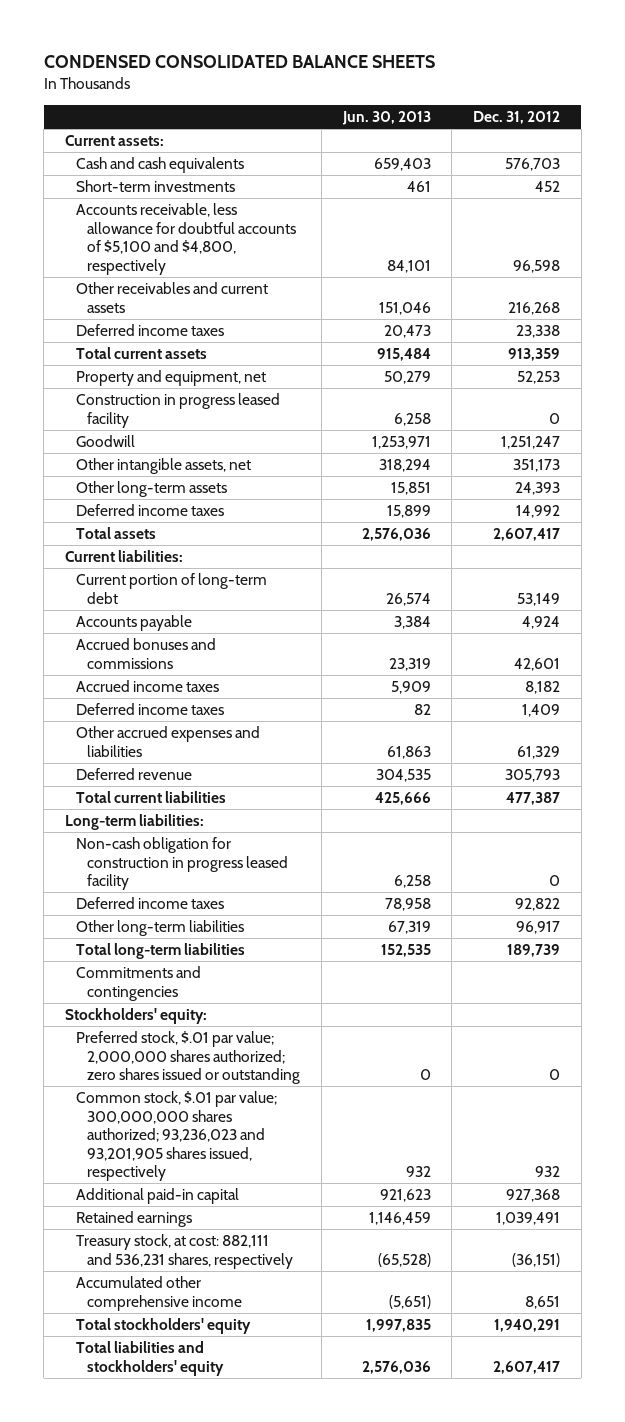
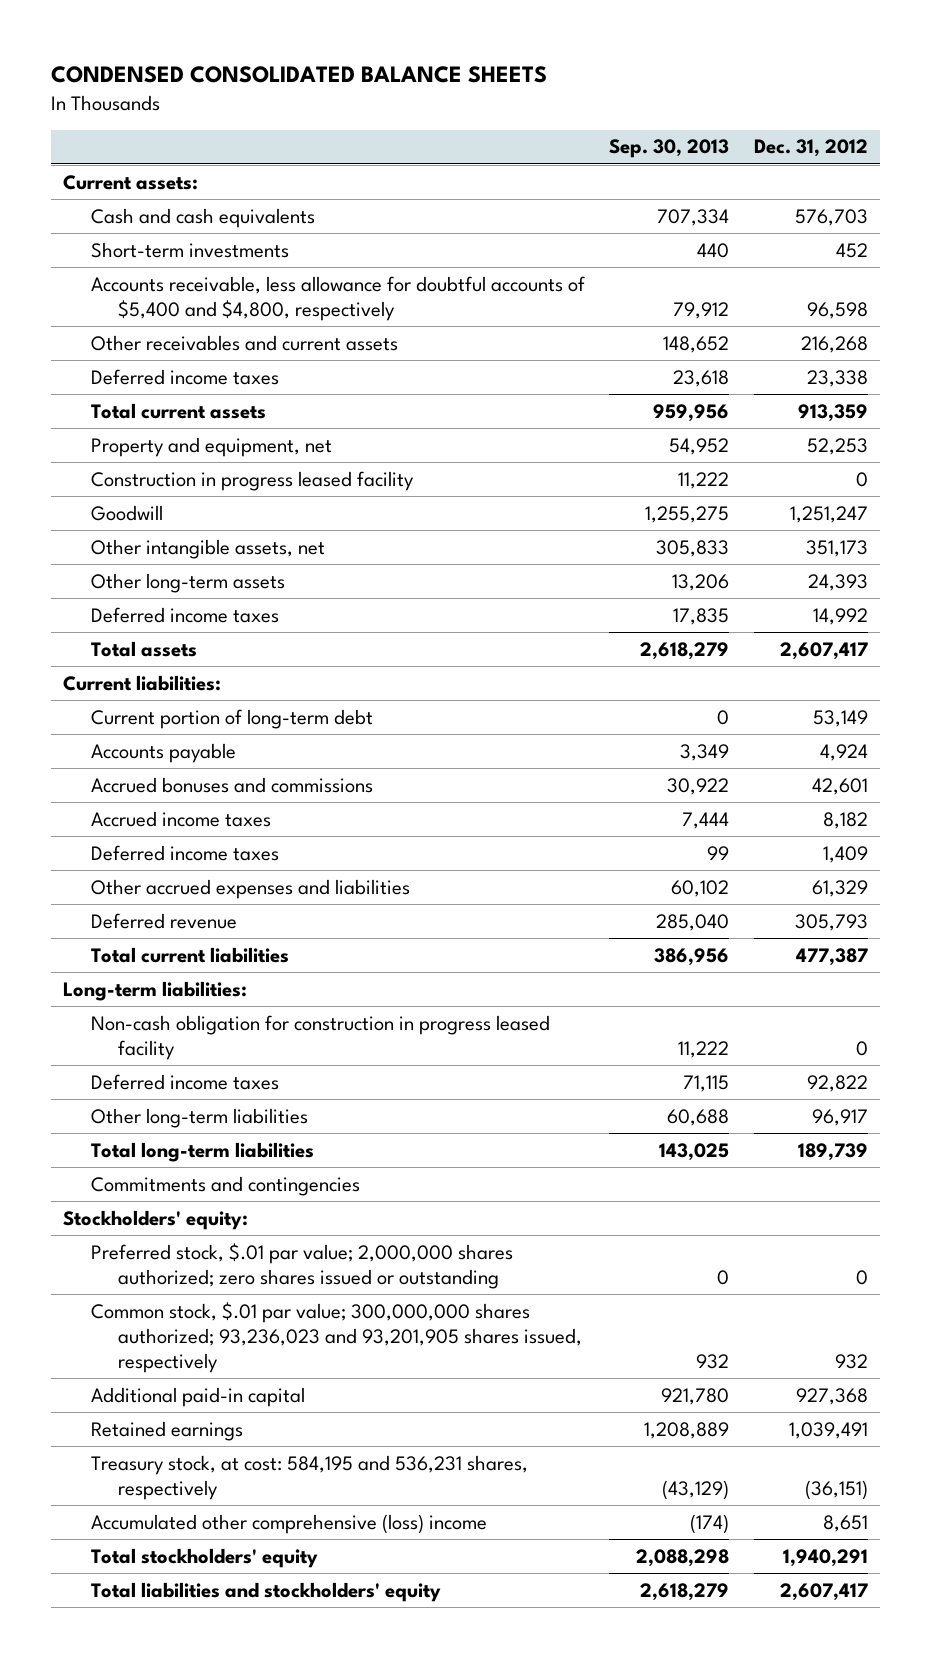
- | Jun. 30, 2013 | Dec. 31, 2012
+ | Sep. 30, 2013 | Dec. 31, 2012
- Accounts receivable, less allowance for doubtful accounts of $5,100 and $4,800, respectively | 84,101 | 96,598
+ Accounts receivable, less allowance for doubtful accounts of $5,400 and $4,800, respectively | 79,912 | 96,598
- Treasury stock, at cost: 882,111 and 536,231 shares, respectively | (65,528) | (36,151)
- Accumulated other comprehensive income | (5,651) | 8,651
+ Treasury stock, at cost: 584,195 and 536,231 shares, respectively | (43,129) | (36,151)
+ Accumulated other comprehensive (loss) income | (174) | 8,651

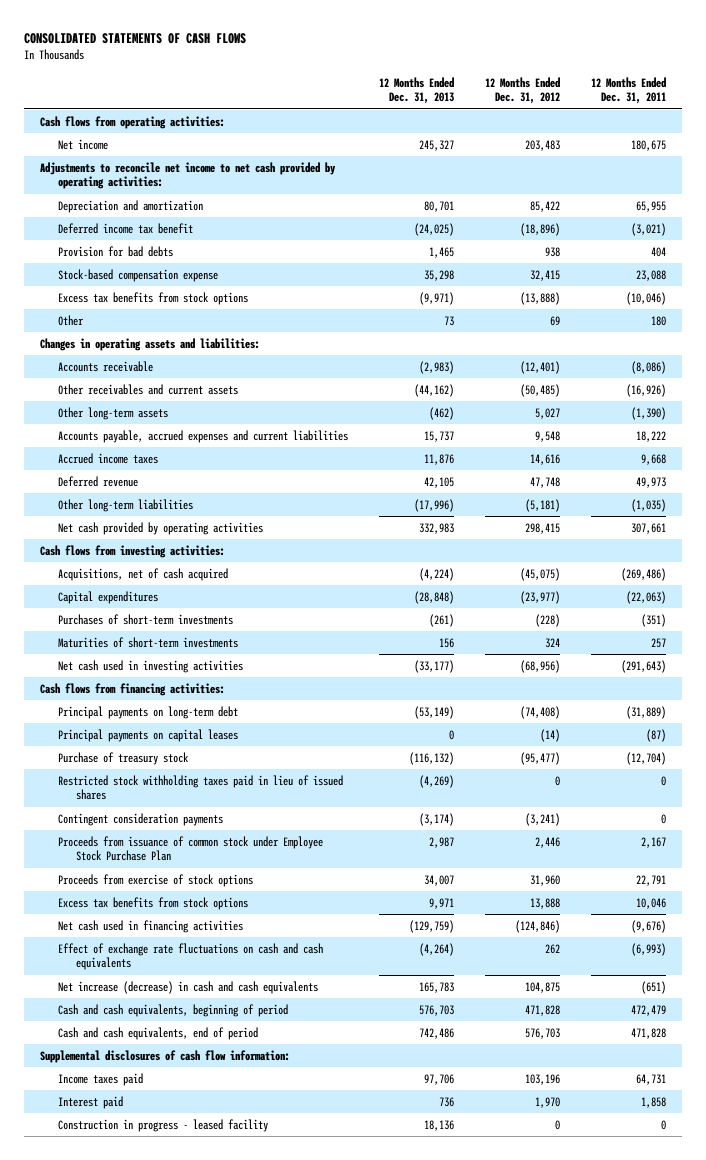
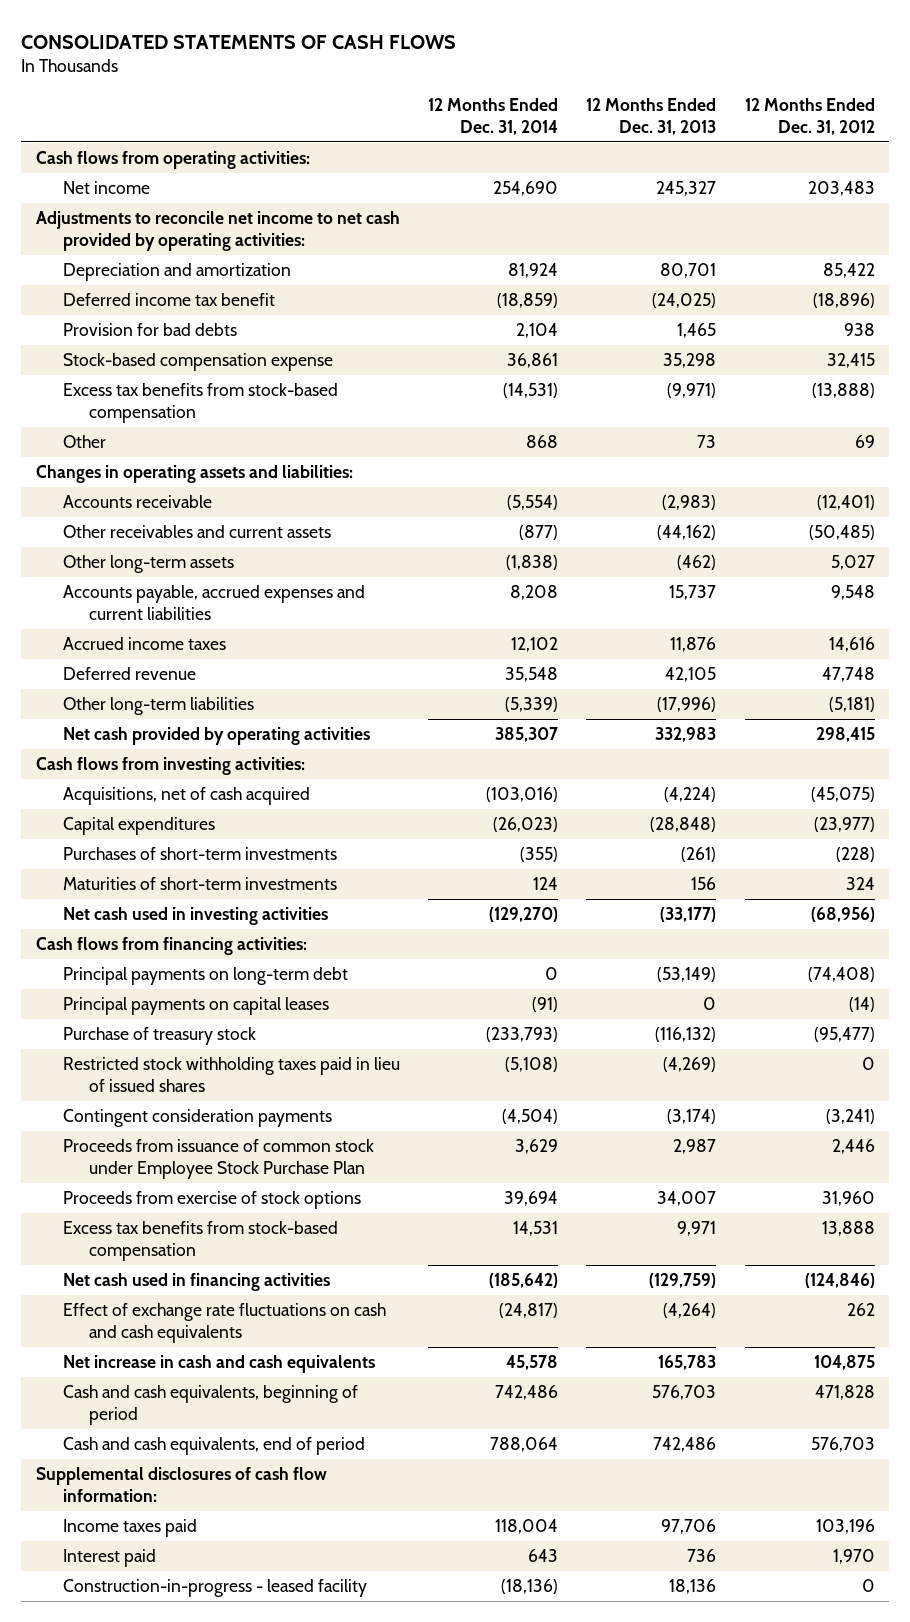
- | 12 Months Ended Dec. 31, 2013 | 12 Months Ended Dec. 31, 2012 | 12 Months Ended Dec. 31, 2011
+ | 12 Months Ended Dec. 31, 2014 | 12 Months Ended Dec. 31, 2013 | 12 Months Ended Dec. 31, 2012
- Excess tax benefits from stock options | (9,971) | (13,888) | (10,046)
+ Excess tax benefits from stock-based compensation | (14,531) | (9,971) | (13,888)
- Excess tax benefits from stock options | 9,971 | 13,888 | 10,046
+ Excess tax benefits from stock-based compensation | 14,531 | 9,971 | 13,888
- Net increase (decrease) in cash and cash equivalents | 165,783 | 104,875 | (651)
+ Net increase in cash and cash equivalents | 45,578 | 165,783 | 104,875
- Construction in progress - leased facility | 18,136 | 0 | 0
+ Construction-in-progress - leased facility | (18,136) | 18,136 | 0

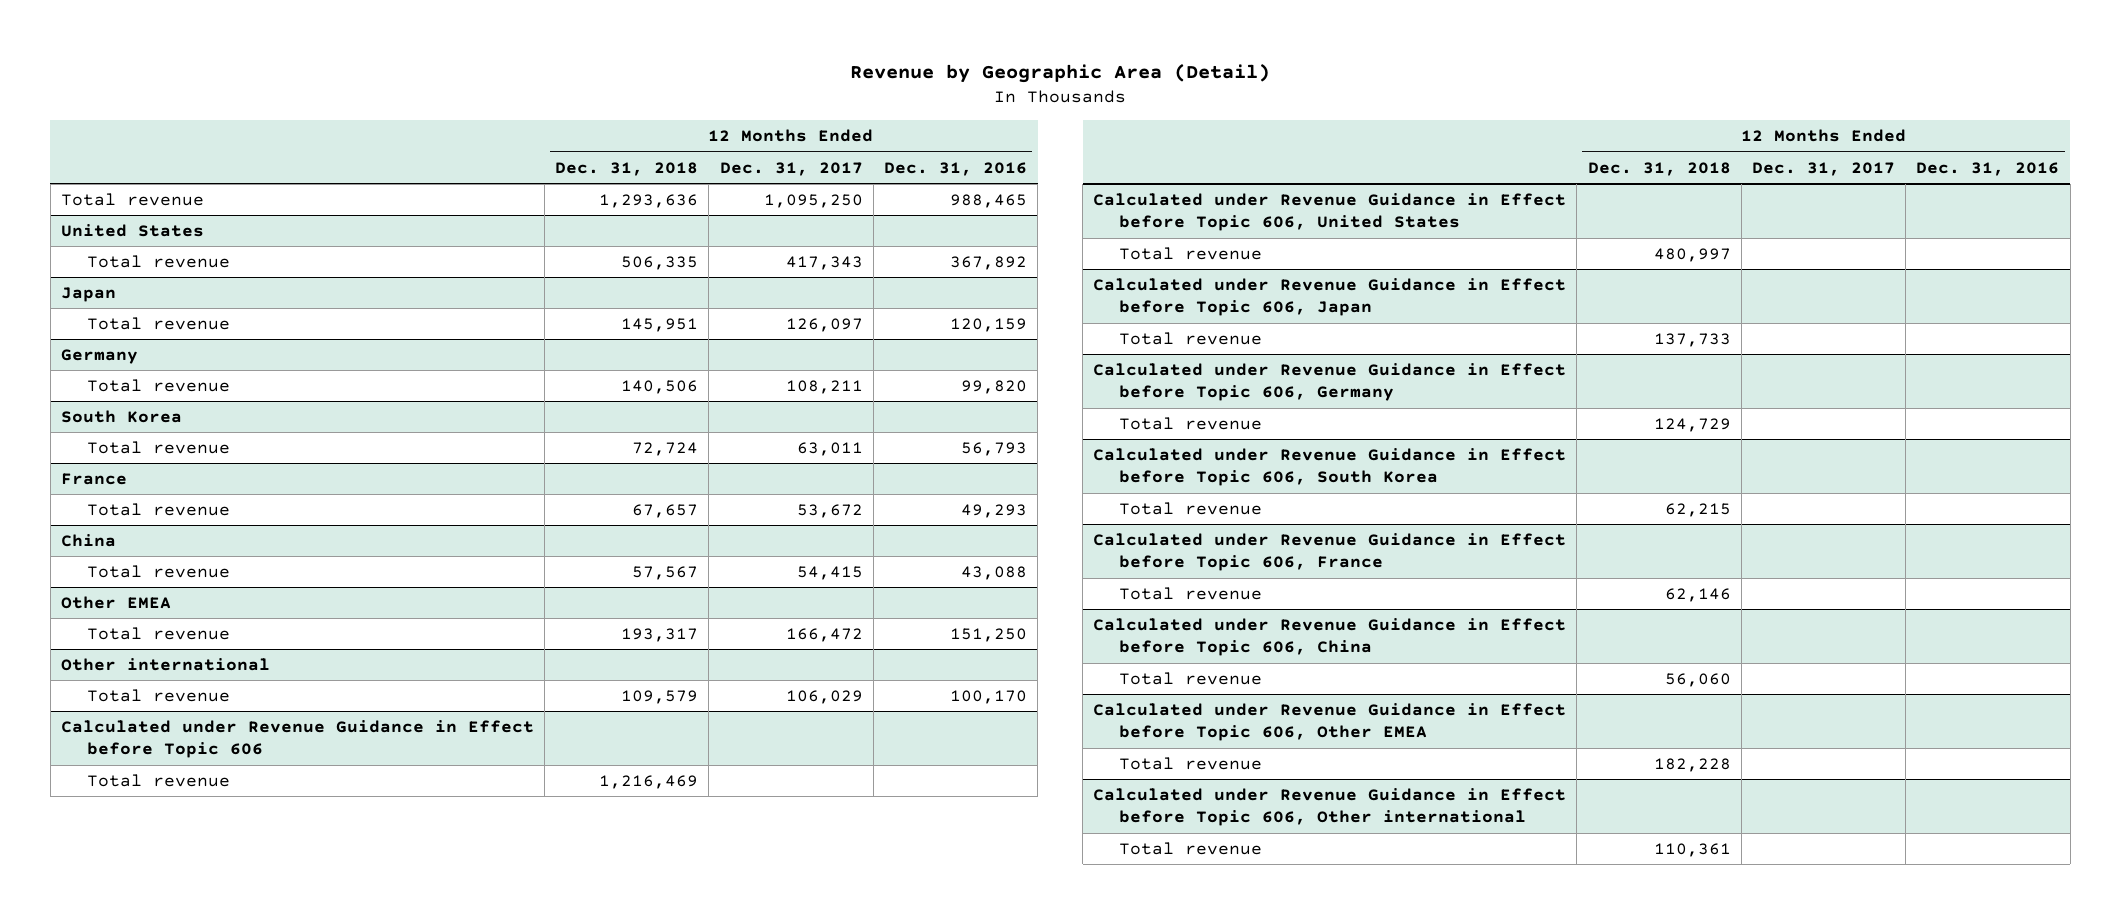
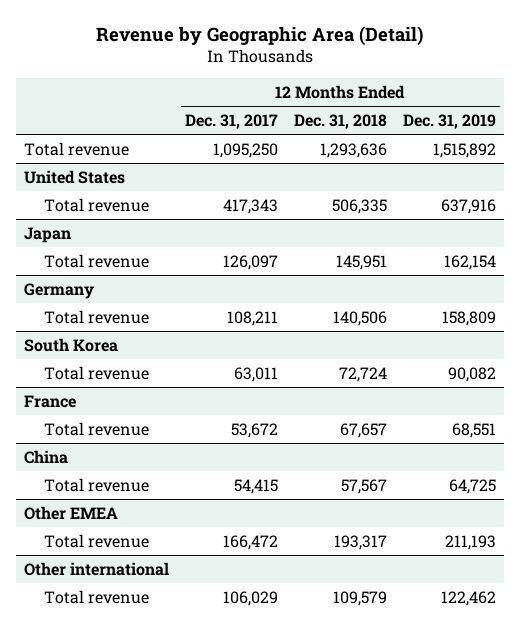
- | 12 Months Ended Dec. 31, 2018 | 12 Months Ended Dec. 31, 2017 | 12 Months Ended Dec. 31, 2016
+ | 12 Months Ended Dec. 31, 2017 | 12 Months Ended Dec. 31, 2018 | 12 Months Ended Dec. 31, 2019
- Calculated under Revenue Guidance in Effect before Topic 606
- Total revenue | 1,216,469 | |
- Calculated under Revenue Guidance in Effect before Topic 606, United States
- Total revenue | 480,997 | |
- Calculated under Revenue Guidance in Effect before Topic 606, Japan
- Total revenue | 137,733 | |
- Calculated under Revenue Guidance in Effect before Topic 606, Germany
- Total revenue | 124,729 | |
- Calculated under Revenue Guidance in Effect before Topic 606, South Korea
- Total revenue | 62,215 | |
- Calculated under Revenue Guidance in Effect before Topic 606, France
- Total revenue | 62,146 | |
- Calculated under Revenue Guidance in Effect before Topic 606, China
- Total revenue | 56,060 | |
- Calculated under Revenue Guidance in Effect before Topic 606, Other EMEA
- Total revenue | 182,228 | |
- Calculated under Revenue Guidance in Effect before Topic 606, Other international
- Total revenue | 110,361 | |

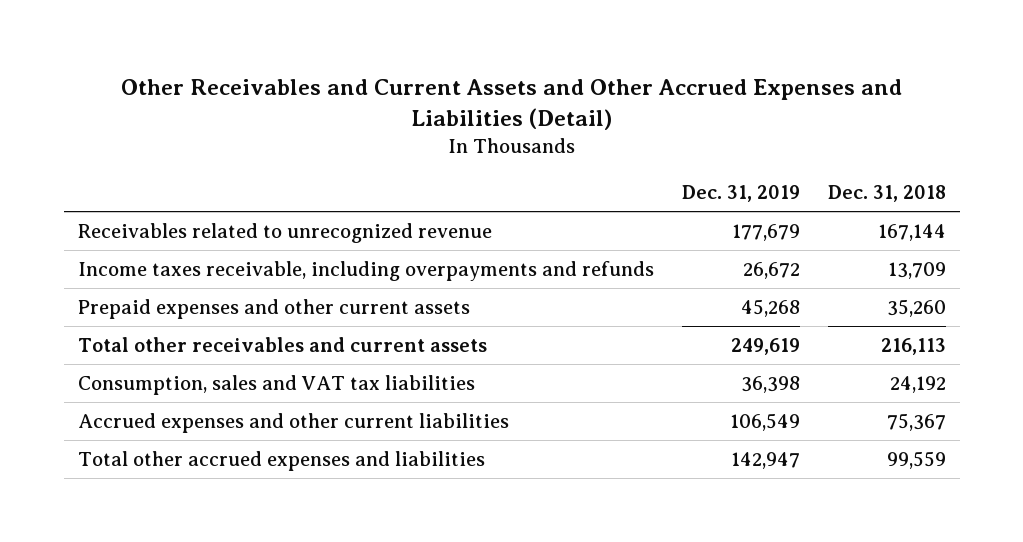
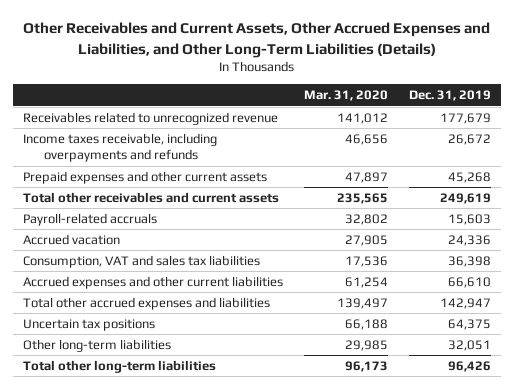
- Other Receivables and Current Assets and Other Accrued Expenses and Liabilities (Detail)
+ Other Receivables and Current Assets, Other Accrued Expenses and Liabilities, and Other Long-Term Liabilities (Details)
- | Dec. 31, 2019 | Dec. 31, 2018
+ | Mar. 31, 2020 | Dec. 31, 2019
- Consumption, sales and VAT tax liabilities | 36,398 | 24,192
- Accrued expenses and other current liabilities | 106,549 | 75,367
+ Payroll-related accruals | 32,802 | 15,603
+ Accrued vacation | 27,905 | 24,336
+ Consumption, VAT and sales tax liabilities | 17,536 | 36,398
+ Accrued expenses and other current liabilities | 61,254 | 66,610
+ Uncertain tax positions | 66,188 | 64,375
+ Other long-term liabilities | 29,985 | 32,051
+ Total other long-term liabilities | 96,173 | 96,426

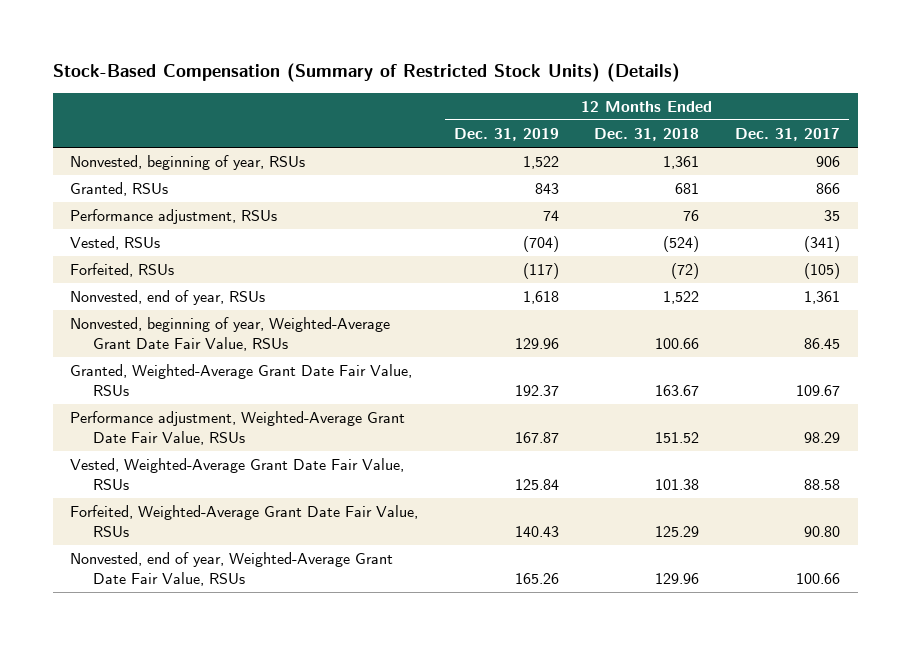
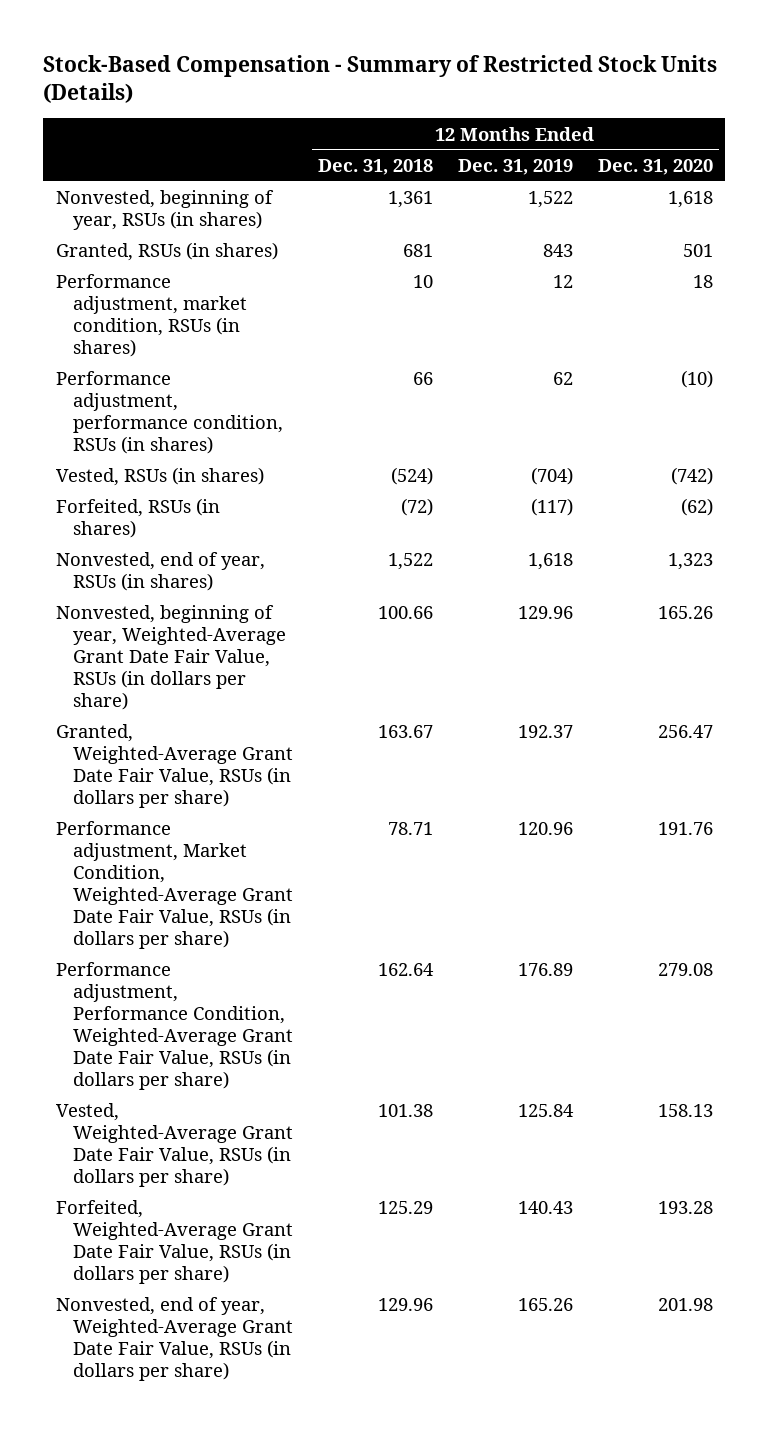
- Stock-Based Compensation (Summary of Restricted Stock Units) (Details)
+ Stock-Based Compensation - Summary of Restricted Stock Units (Details)
- | 12 Months Ended Dec. 31, 2019 | 12 Months Ended Dec. 31, 2018 | 12 Months Ended Dec. 31, 2017
+ | 12 Months Ended Dec. 31, 2018 | 12 Months Ended Dec. 31, 2019 | 12 Months Ended Dec. 31, 2020
- Nonvested, beginning of year, RSUs | 1,522 | 1,361 | 906
- Granted, RSUs | 843 | 681 | 866
- Performance adjustment, RSUs | 74 | 76 | 35
- Vested, RSUs | (704) | (524) | (341)
- Forfeited, RSUs | (117) | (72) | (105)
- Nonvested, end of year, RSUs | 1,618 | 1,522 | 1,361
- Nonvested, beginning of year, Weighted-Average Grant Date Fair Value, RSUs | 129.96 | 100.66 | 86.45
- Granted, Weighted-Average Grant Date Fair Value, RSUs | 192.37 | 163.67 | 109.67
- Performance adjustment, Weighted-Average Grant Date Fair Value, RSUs | 167.87 | 151.52 | 98.29
- Vested, Weighted-Average Grant Date Fair Value, RSUs | 125.84 | 101.38 | 88.58
- Forfeited, Weighted-Average Grant Date Fair Value, RSUs | 140.43 | 125.29 | 90.80
- Nonvested, end of year, Weighted-Average Grant Date Fair Value, RSUs | 165.26 | 129.96 | 100.66
+ Nonvested, beginning of year, RSUs (in shares) | 1,361 | 1,522 | 1,618
+ Granted, RSUs (in shares) | 681 | 843 | 501
+ Performance adjustment, market condition, RSUs (in shares) | 10 | 12 | 18
+ Performance adjustment, performance condition, RSUs (in shares) | 66 | 62 | (10)
+ Vested, RSUs (in shares) | (524) | (704) | (742)
+ Forfeited, RSUs (in shares) | (72) | (117) | (62)
+ Nonvested, end of year, RSUs (in shares) | 1,522 | 1,618 | 1,323
+ Nonvested, beginning of year, Weighted-Average Grant Date Fair Value, RSUs (in dollars per share) | 100.66 | 129.96 | 165.26
+ Granted, Weighted-Average Grant Date Fair Value, RSUs (in dollars per share) | 163.67 | 192.37 | 256.47
+ Performance adjustment, Market Condition, Weighted-Average Grant Date Fair Value, RSUs (in dollars per share) | 78.71 | 120.96 | 191.76
+ Performance adjustment, Performance Condition, Weighted-Average Grant Date Fair Value, RSUs (in dollars per share) | 162.64 | 176.89 | 279.08
+ Vested, Weighted-Average Grant Date Fair Value, RSUs (in dollars per share) | 101.38 | 125.84 | 158.13
+ Forfeited, Weighted-Average Grant Date Fair Value, RSUs (in dollars per share) | 125.29 | 140.43 | 193.28
+ Nonvested, end of year, Weighted-Average Grant Date Fair Value, RSUs (in dollars per share) | 129.96 | 165.26 | 201.98

